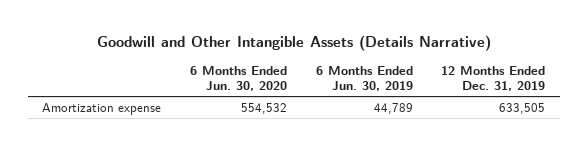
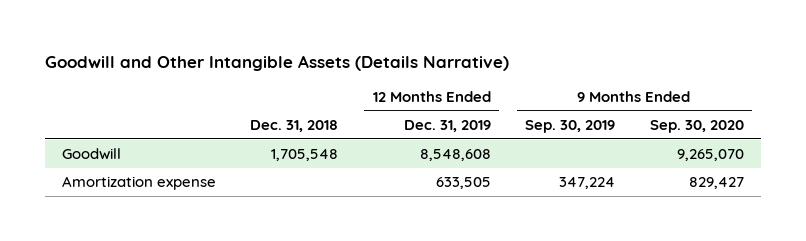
- | 6 Months Ended Jun. 30, 2020 | 6 Months Ended Jun. 30, 2019 | 12 Months Ended Dec. 31, 2019
+ | Dec. 31, 2018 | 12 Months Ended Dec. 31, 2019 | 9 Months Ended Sep. 30, 2019 | 9 Months Ended Sep. 30, 2020
+ Goodwill | 1,705,548 | 8,548,608 | | 9,265,070

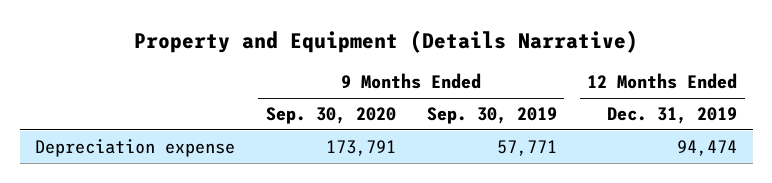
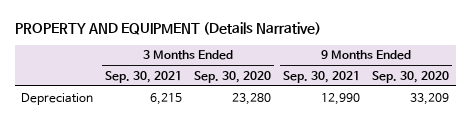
- Property and Equipment (Details Narrative)
+ PROPERTY AND EQUIPMENT (Details Narrative)
- | 9 Months Ended Sep. 30, 2020 | 9 Months Ended Sep. 30, 2019 | 12 Months Ended Dec. 31, 2019
+ | 3 Months Ended Sep. 30, 2021 | 3 Months Ended Sep. 30, 2020 | 9 Months Ended Sep. 30, 2021 | 9 Months Ended Sep. 30, 2020
- Depreciation expense | 173,791 | 57,771 | 94,474
+ Depreciation | 6,215 | 23,280 | 12,990 | 33,209

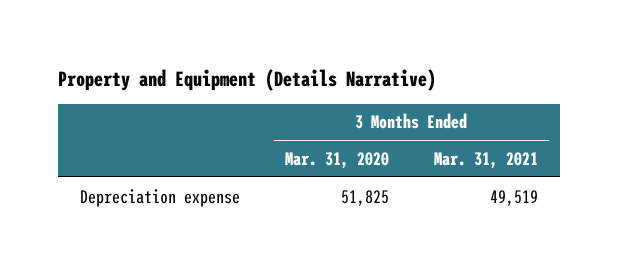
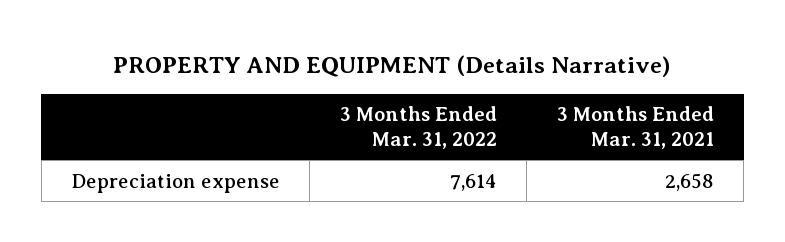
- Property and Equipment (Details Narrative)
+ PROPERTY AND EQUIPMENT (Details Narrative)
- | 3 Months Ended Mar. 31, 2020 | 3 Months Ended Mar. 31, 2021
+ | 3 Months Ended Mar. 31, 2022 | 3 Months Ended Mar. 31, 2021
- Depreciation expense | 51,825 | 49,519
+ Depreciation expense | 7,614 | 2,658

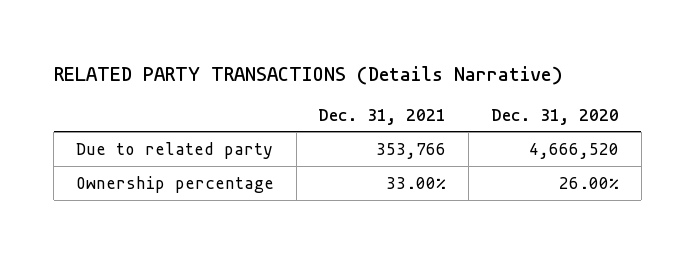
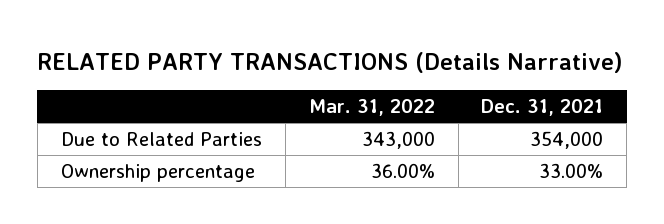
- | Dec. 31, 2021 | Dec. 31, 2020
+ | Mar. 31, 2022 | Dec. 31, 2021
- Due to related party | 353,766 | 4,666,520
+ Due to Related Parties | 343,000 | 354,000

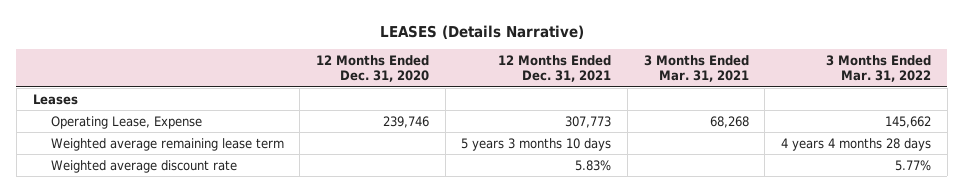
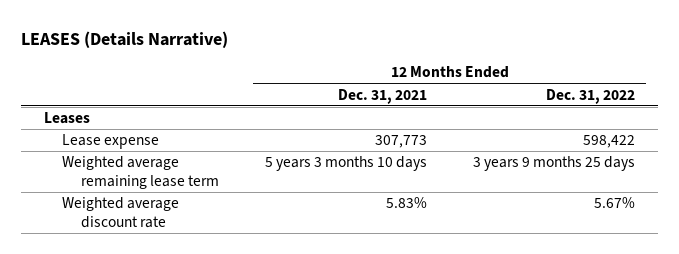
- | 12 Months Ended Dec. 31, 2020 | 12 Months Ended Dec. 31, 2021 | 3 Months Ended Mar. 31, 2021 | 3 Months Ended Mar. 31, 2022
+ | 12 Months Ended Dec. 31, 2021 | 12 Months Ended Dec. 31, 2022
- Operating Lease, Expense | 239,746 | 307,773 | 68,268 | 145,662
+ Lease expense | 307,773 | 598,422

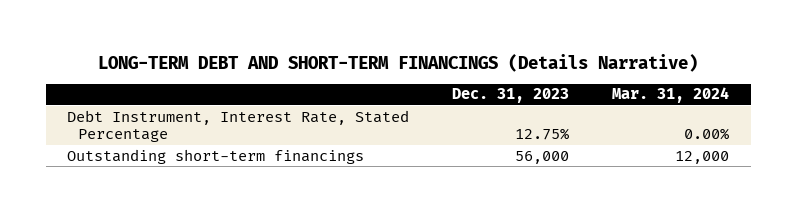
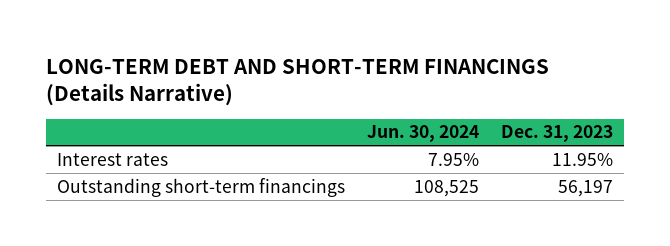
- | Dec. 31, 2023 | Mar. 31, 2024
+ | Jun. 30, 2024 | Dec. 31, 2023
- Debt Instrument, Interest Rate, Stated Percentage | 12.75% | 0.00%
- Outstanding short-term financings | 56,000 | 12,000
+ Interest rates | 7.95% | 11.95%
+ Outstanding short-term financings | 108,525 | 56,197

